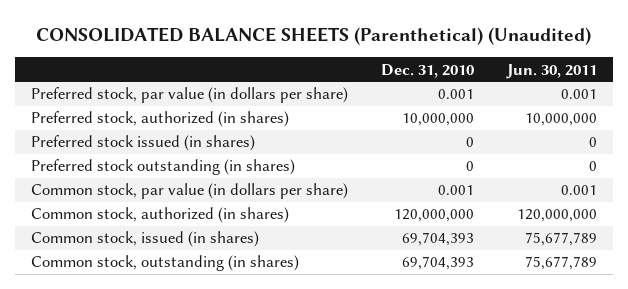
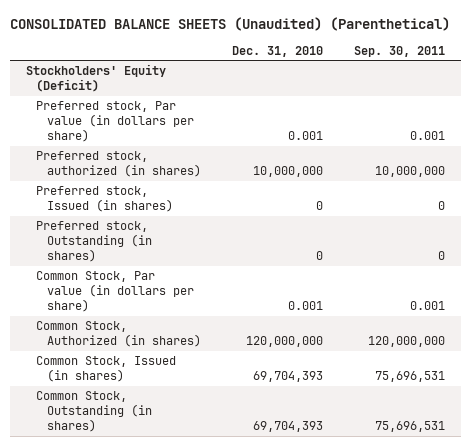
- CONSOLIDATED BALANCE SHEETS (Parenthetical) (Unaudited)
+ CONSOLIDATED BALANCE SHEETS (Unaudited) (Parenthetical)
- | Dec. 31, 2010 | Jun. 30, 2011
+ | Dec. 31, 2010 | Sep. 30, 2011
- Preferred stock, par value (in dollars per share) | 0.001 | 0.001
+ Stockholders' Equity (Deficit)
+ Preferred stock, Par value (in dollars per share) | 0.001 | 0.001
- Preferred stock issued (in shares) | 0 | 0
- Preferred stock outstanding (in shares) | 0 | 0
- Common stock, par value (in dollars per share) | 0.001 | 0.001
- Common stock, authorized (in shares) | 120,000,000 | 120,000,000
- Common stock, issued (in shares) | 69,704,393 | 75,677,789
- Common stock, outstanding (in shares) | 69,704,393 | 75,677,789
+ Preferred stock, Issued (in shares) | 0 | 0
+ Preferred stock, Outstanding (in shares) | 0 | 0
+ Common Stock, Par value (in dollars per share) | 0.001 | 0.001
+ Common Stock, Authorized (in shares) | 120,000,000 | 120,000,000
+ Common Stock, Issued (in shares) | 69,704,393 | 75,696,531
+ Common Stock, Outstanding (in shares) | 69,704,393 | 75,696,531

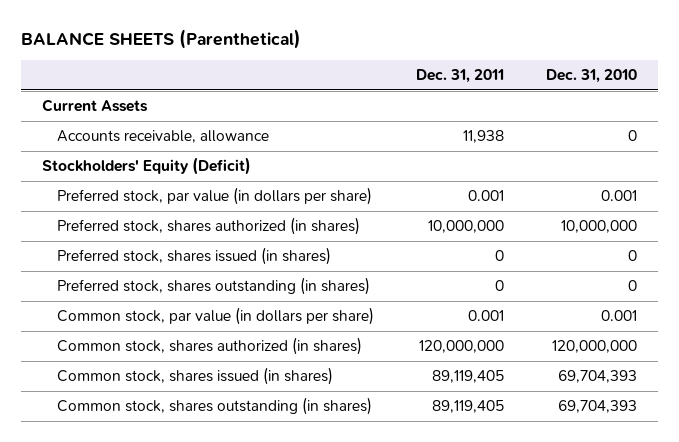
- CONSOLIDATED BALANCE SHEETS (Unaudited) (Parenthetical)
+ BALANCE SHEETS (Parenthetical)
- | Dec. 31, 2010 | Sep. 30, 2011
+ | Dec. 31, 2011 | Dec. 31, 2010
+ Current Assets
+ Accounts receivable, allowance | 11,938 | 0
- Preferred stock, Par value (in dollars per share) | 0.001 | 0.001
- Preferred stock, authorized (in shares) | 10,000,000 | 10,000,000
- Preferred stock, Issued (in shares) | 0 | 0
- Preferred stock, Outstanding (in shares) | 0 | 0
- Common Stock, Par value (in dollars per share) | 0.001 | 0.001
- Common Stock, Authorized (in shares) | 120,000,000 | 120,000,000
- Common Stock, Issued (in shares) | 69,704,393 | 75,696,531
- Common Stock, Outstanding (in shares) | 69,704,393 | 75,696,531
+ Preferred stock, par value (in dollars per share) | 0.001 | 0.001
+ Preferred stock, shares authorized (in shares) | 10,000,000 | 10,000,000
+ Preferred stock, shares issued (in shares) | 0 | 0
+ Preferred stock, shares outstanding (in shares) | 0 | 0
+ Common stock, par value (in dollars per share) | 0.001 | 0.001
+ Common stock, shares authorized (in shares) | 120,000,000 | 120,000,000
+ Common stock, shares issued (in shares) | 89,119,405 | 69,704,393
+ Common stock, shares outstanding (in shares) | 89,119,405 | 69,704,393

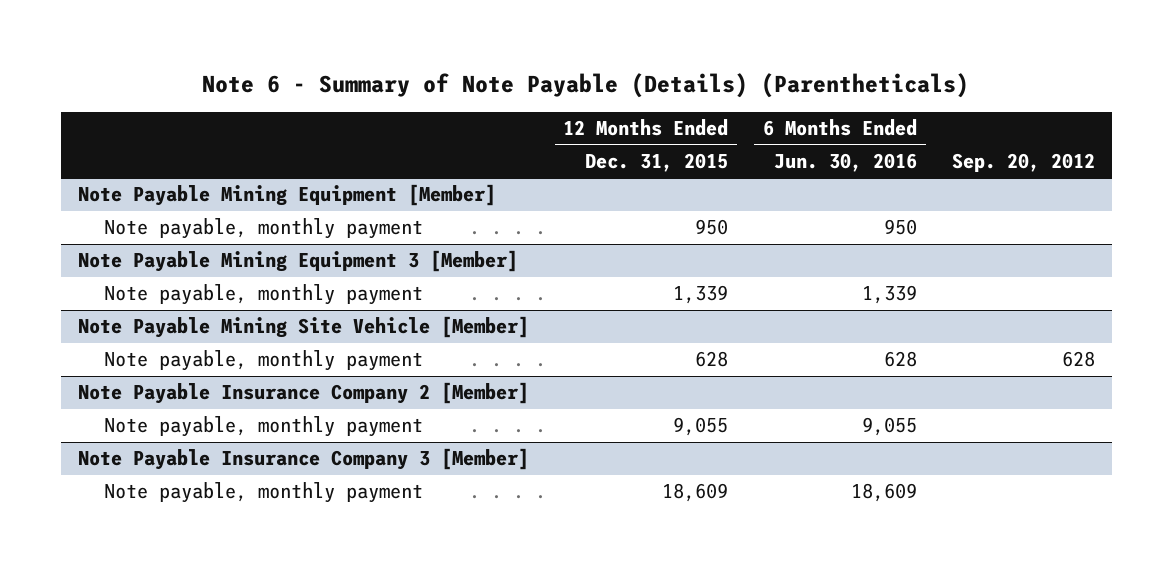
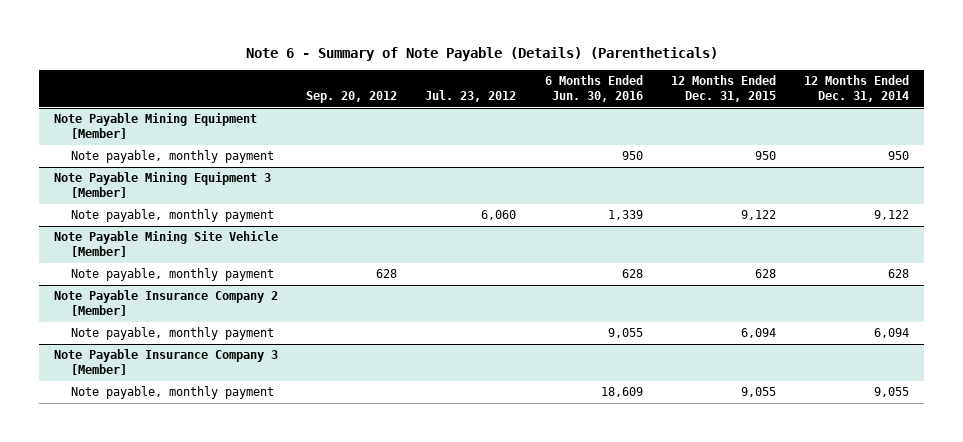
- | 12 Months Ended Dec. 31, 2015 | 6 Months Ended Jun. 30, 2016 | Sep. 20, 2012
+ | Sep. 20, 2012 | Jul. 23, 2012 | 6 Months Ended Jun. 30, 2016 | 12 Months Ended Dec. 31, 2015 | 12 Months Ended Dec. 31, 2014
@ Note Payable Mining Equipment 3 [Member]
- Note payable, monthly payment | 1,339 | 1,339 |
+ Note payable, monthly payment | | 6,060 | 1,339 | 9,122 | 9,122
@ Note Payable Insurance Company 2 [Member]
- Note payable, monthly payment | 9,055 | 9,055 |
+ Note payable, monthly payment | | | 9,055 | 6,094 | 6,094
@ Note Payable Insurance Company 3 [Member]
- Note payable, monthly payment | 18,609 | 18,609 |
+ Note payable, monthly payment | | | 18,609 | 9,055 | 9,055

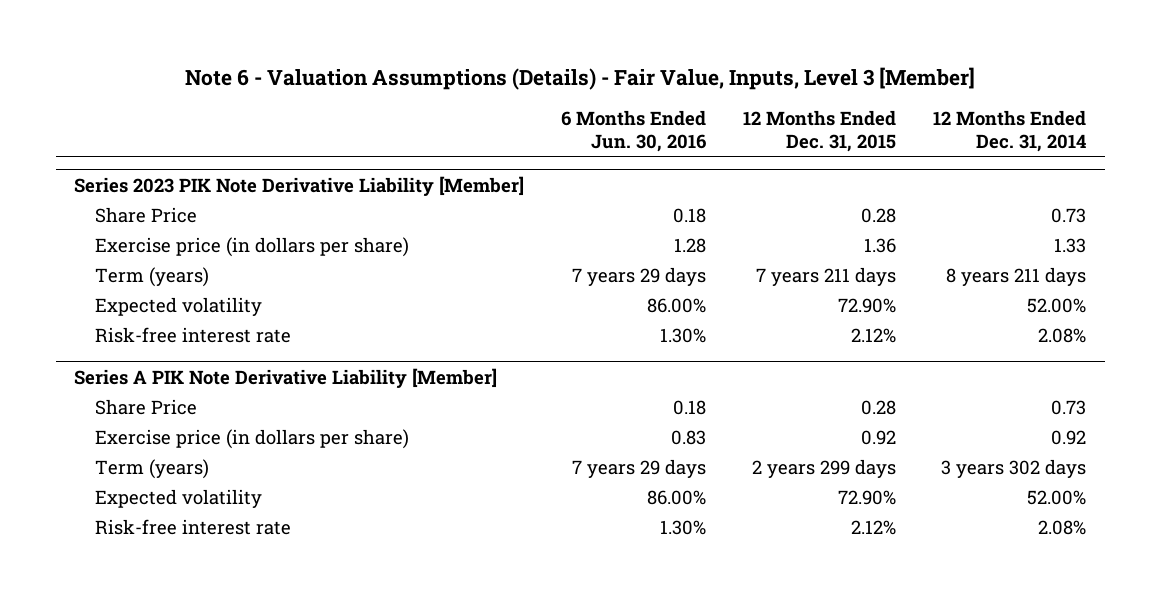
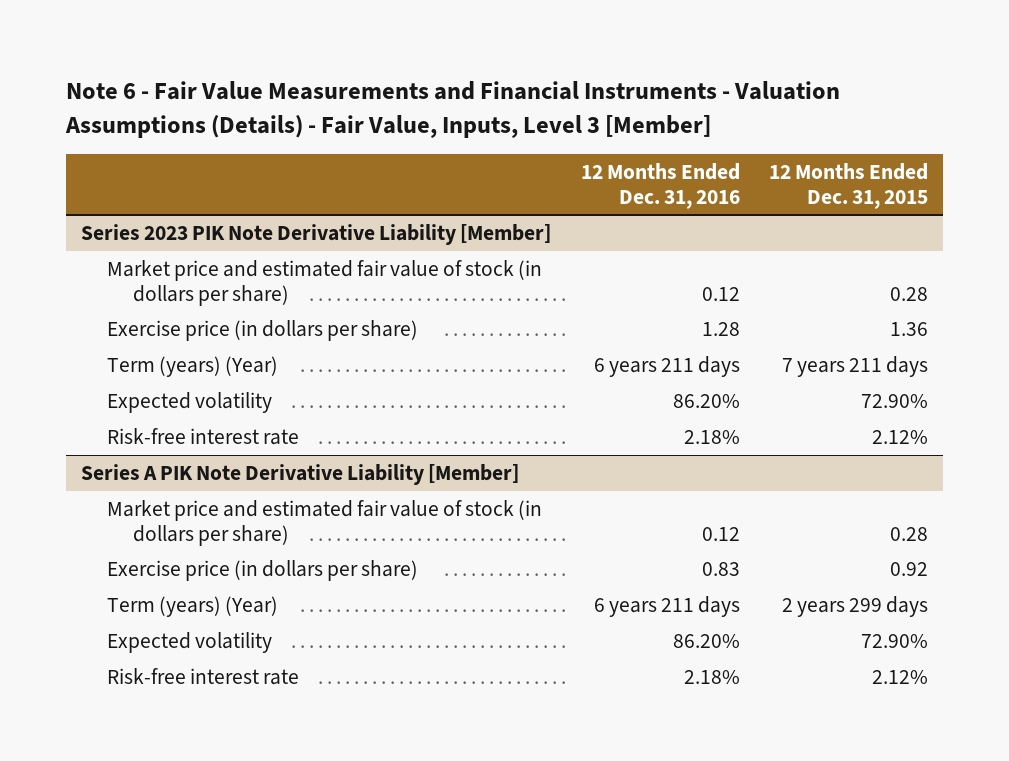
- Note 6 - Valuation Assumptions (Details) - Fair Value, Inputs, Level 3 [Member]
+ Note 6 - Fair Value Measurements and Financial Instruments - Valuation Assumptions (Details) - Fair Value, Inputs, Level 3 [Member]
- | 6 Months Ended Jun. 30, 2016 | 12 Months Ended Dec. 31, 2015 | 12 Months Ended Dec. 31, 2014
+ | 12 Months Ended Dec. 31, 2016 | 12 Months Ended Dec. 31, 2015
@ Series 2023 PIK Note Derivative Liability [Member]
- Share Price | 0.18 | 0.28 | 0.73
+ Market price and estimated fair value of stock (in dollars per share) | 0.12 | 0.28
- Term (years) | 7 years 29 days | 7 years 211 days | 8 years 211 days
+ Term (years) (Year) | 6 years 211 days | 7 years 211 days
@ Series A PIK Note Derivative Liability [Member]
- Share Price | 0.18 | 0.28 | 0.73
+ Market price and estimated fair value of stock (in dollars per share) | 0.12 | 0.28
- Term (years) | 7 years 29 days | 2 years 299 days | 3 years 302 days
+ Term (years) (Year) | 6 years 211 days | 2 years 299 days

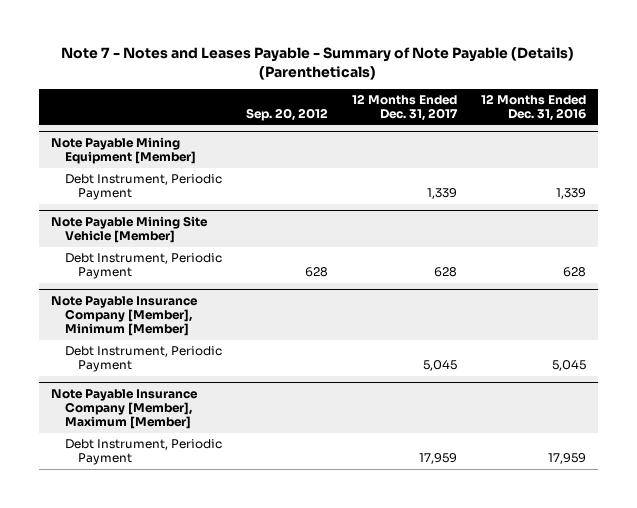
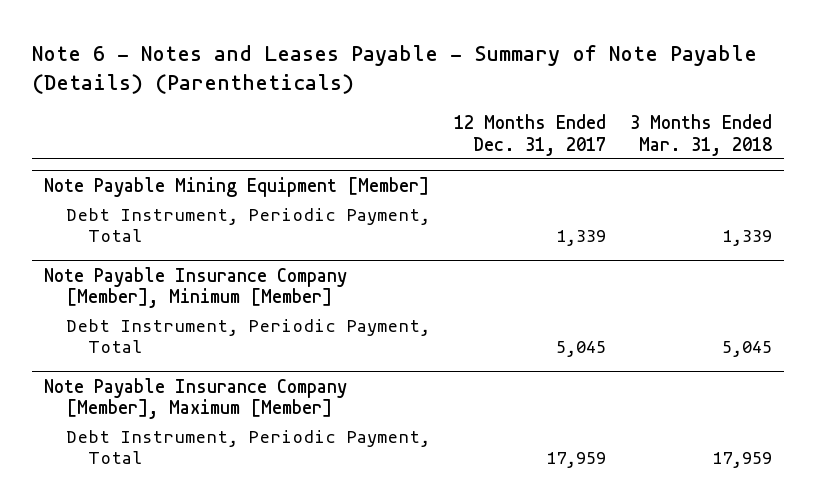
- Note 7 - Notes and Leases Payable - Summary of Note Payable (Details) (Parentheticals)
+ Note 6 - Notes and Leases Payable - Summary of Note Payable (Details) (Parentheticals)
- | Sep. 20, 2012 | 12 Months Ended Dec. 31, 2017 | 12 Months Ended Dec. 31, 2016
+ | 12 Months Ended Dec. 31, 2017 | 3 Months Ended Mar. 31, 2018
@ Note Payable Mining Equipment [Member]
- Debt Instrument, Periodic Payment | | 1,339 | 1,339
- Note Payable Mining Site Vehicle [Member]
- Debt Instrument, Periodic Payment | 628 | 628 | 628
@ Note Payable Mining Equipment [Member]
+ Debt Instrument, Periodic Payment, Total | 1,339 | 1,339
@ Note Payable Insurance Company [Member], Minimum [Member]
- Debt Instrument, Periodic Payment | | 5,045 | 5,045
+ Debt Instrument, Periodic Payment, Total | 5,045 | 5,045
@ Note Payable Insurance Company [Member], Maximum [Member]
- Debt Instrument, Periodic Payment | | 17,959 | 17,959
+ Debt Instrument, Periodic Payment, Total | 17,959 | 17,959

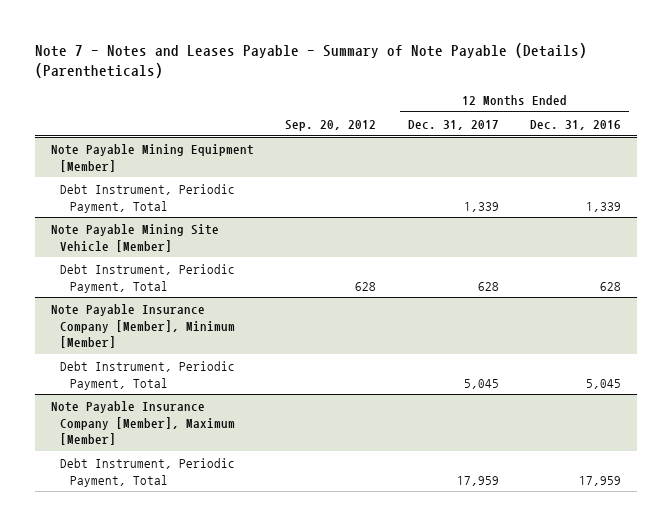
- Note 6 - Notes and Leases Payable - Summary of Note Payable (Details) (Parentheticals)
+ Note 7 - Notes and Leases Payable - Summary of Note Payable (Details) (Parentheticals)
- | 12 Months Ended Dec. 31, 2017 | 3 Months Ended Mar. 31, 2018
+ | Sep. 20, 2012 | 12 Months Ended Dec. 31, 2017 | 12 Months Ended Dec. 31, 2016
+ Note Payable Mining Site Vehicle [Member]
+ Debt Instrument, Periodic Payment, Total | 628 | 628 | 628

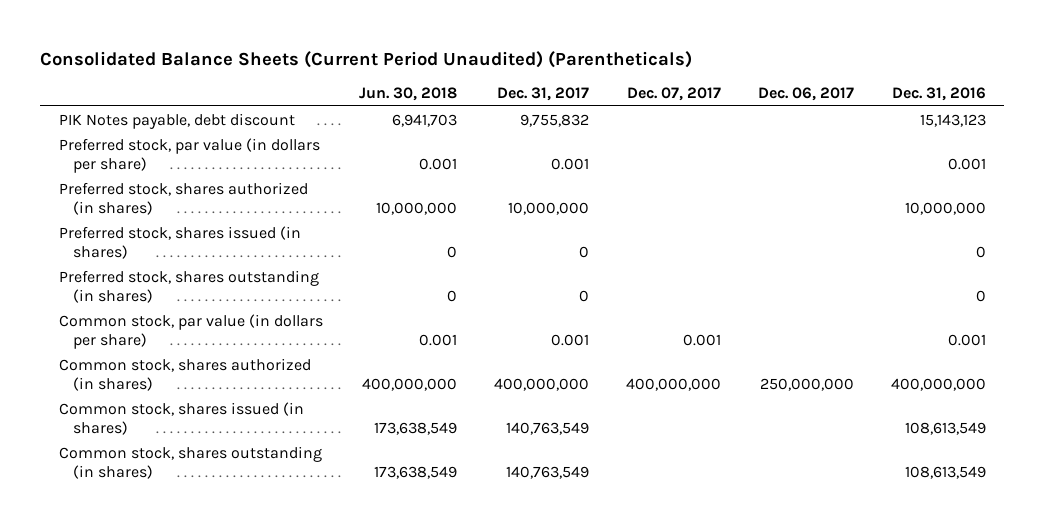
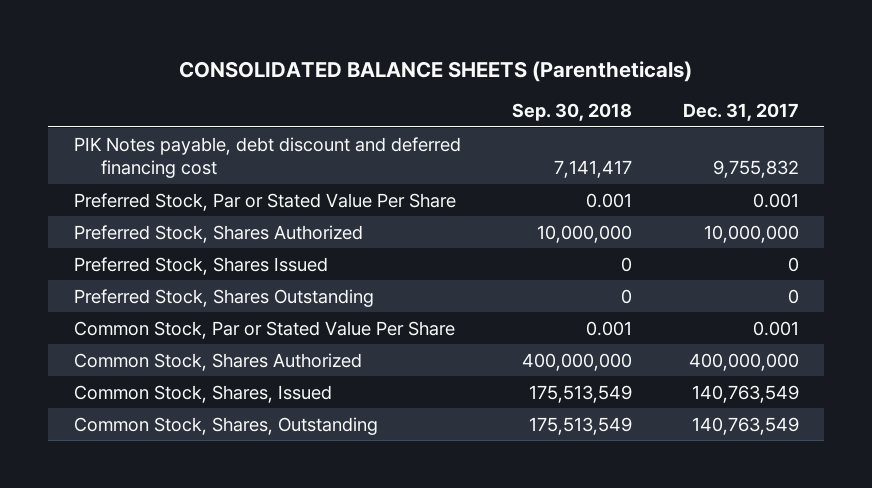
- Consolidated Balance Sheets (Current Period Unaudited) (Parentheticals)
+ CONSOLIDATED BALANCE SHEETS (Parentheticals)
- | Jun. 30, 2018 | Dec. 31, 2017 | Dec. 07, 2017 | Dec. 06, 2017 | Dec. 31, 2016
+ | Sep. 30, 2018 | Dec. 31, 2017
- PIK Notes payable, debt discount | 6,941,703 | 9,755,832 | | | 15,143,123
- Preferred stock, par value (in dollars per share) | 0.001 | 0.001 | | | 0.001
- Preferred stock, shares authorized (in shares) | 10,000,000 | 10,000,000 | | | 10,000,000
- Preferred stock, shares issued (in shares) | 0 | 0 | | | 0
- Preferred stock, shares outstanding (in shares) | 0 | 0 | | | 0
- Common stock, par value (in dollars per share) | 0.001 | 0.001 | 0.001 | | 0.001
- Common stock, shares authorized (in shares) | 400,000,000 | 400,000,000 | 400,000,000 | 250,000,000 | 400,000,000
- Common stock, shares issued (in shares) | 173,638,549 | 140,763,549 | | | 108,613,549
- Common stock, shares outstanding (in shares) | 173,638,549 | 140,763,549 | | | 108,613,549
+ PIK Notes payable, debt discount and deferred financing cost | 7,141,417 | 9,755,832
+ Preferred Stock, Par or Stated Value Per Share | 0.001 | 0.001
+ Preferred Stock, Shares Authorized | 10,000,000 | 10,000,000
+ Preferred Stock, Shares Issued | 0 | 0
+ Preferred Stock, Shares Outstanding | 0 | 0
+ Common Stock, Par or Stated Value Per Share | 0.001 | 0.001
+ Common Stock, Shares Authorized | 400,000,000 | 400,000,000
+ Common Stock, Shares, Issued | 175,513,549 | 140,763,549
+ Common Stock, Shares, Outstanding | 175,513,549 | 140,763,549

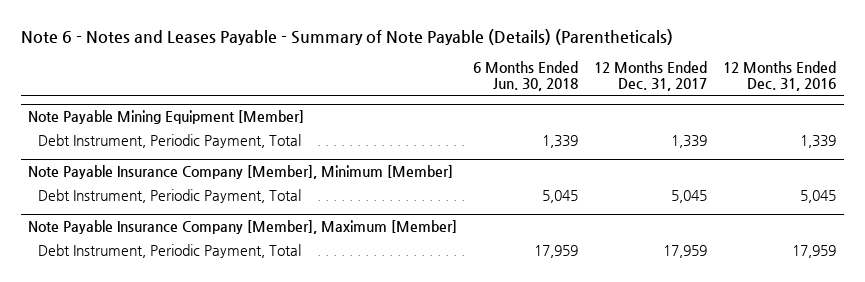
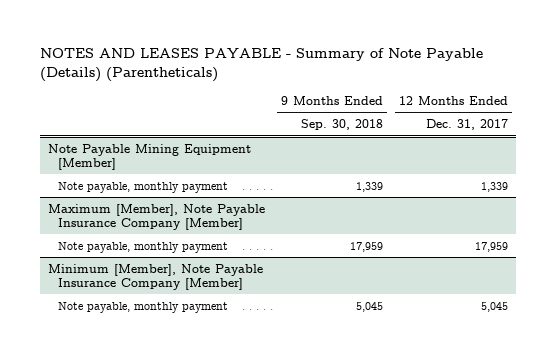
- Note 6 - Notes and Leases Payable - Summary of Note Payable (Details) (Parentheticals)
+ NOTES AND LEASES PAYABLE - Summary of Note Payable (Details) (Parentheticals)
- | 6 Months Ended Jun. 30, 2018 | 12 Months Ended Dec. 31, 2017 | 12 Months Ended Dec. 31, 2016
+ | 9 Months Ended Sep. 30, 2018 | 12 Months Ended Dec. 31, 2017
@ Note Payable Mining Equipment [Member]
- Debt Instrument, Periodic Payment, Total | 1,339 | 1,339 | 1,339
- Note Payable Insurance Company [Member], Minimum [Member]
- Debt Instrument, Periodic Payment, Total | 5,045 | 5,045 | 5,045
- Note Payable Insurance Company [Member], Maximum [Member]
- Debt Instrument, Periodic Payment, Total | 17,959 | 17,959 | 17,959
@ Note Payable Mining Equipment [Member]
+ Note payable, monthly payment | 1,339 | 1,339
+ Maximum [Member], Note Payable Insurance Company [Member]
+ Note payable, monthly payment | 17,959 | 17,959
+ Minimum [Member], Note Payable Insurance Company [Member]
+ Note payable, monthly payment | 5,045 | 5,045

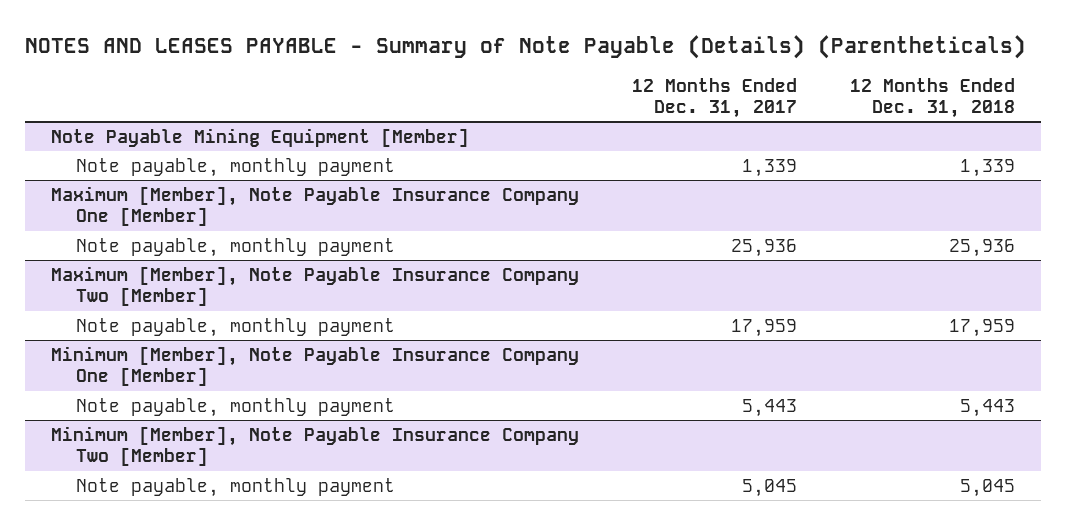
- | 9 Months Ended Sep. 30, 2018 | 12 Months Ended Dec. 31, 2017
+ | 12 Months Ended Dec. 31, 2017 | 12 Months Ended Dec. 31, 2018
- Maximum [Member], Note Payable Insurance Company [Member]
+ Maximum [Member], Note Payable Insurance Company One [Member]
+ Note payable, monthly payment | 25,936 | 25,936
+ Maximum [Member], Note Payable Insurance Company Two [Member]
- Minimum [Member], Note Payable Insurance Company [Member]
+ Minimum [Member], Note Payable Insurance Company One [Member]
+ Note payable, monthly payment | 5,443 | 5,443
+ Minimum [Member], Note Payable Insurance Company Two [Member]

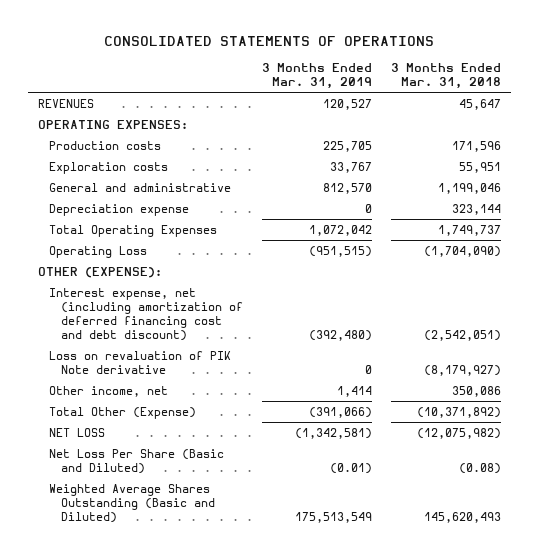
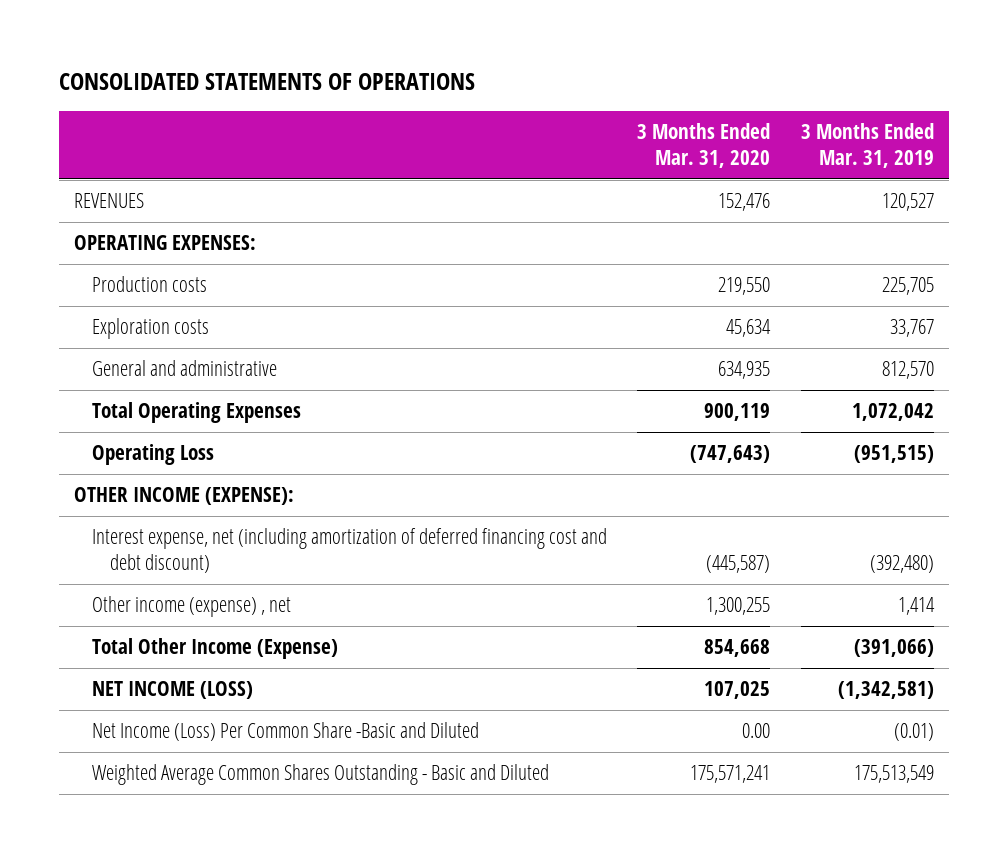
- | 3 Months Ended Mar. 31, 2019 | 3 Months Ended Mar. 31, 2018
+ | 3 Months Ended Mar. 31, 2020 | 3 Months Ended Mar. 31, 2019
- Depreciation expense | 0 | 323,144
- OTHER (EXPENSE):
+ OTHER INCOME (EXPENSE):
- Loss on revaluation of PIK Note derivative | 0 | (8,179,927)
- Other income, net | 1,414 | 350,086
- Total Other (Expense) | (391,066) | (10,371,892)
- NET LOSS | (1,342,581) | (12,075,982)
- Net Loss Per Share (Basic and Diluted) | (0.01) | (0.08)
- Weighted Average Shares Outstanding (Basic and Diluted) | 175,513,549 | 145,620,493
+ Other income (expense) , net | 1,300,255 | 1,414
+ Total Other Income (Expense) | 854,668 | (391,066)
+ NET INCOME (LOSS) | 107,025 | (1,342,581)
+ Net Income (Loss) Per Common Share -Basic and Diluted | 0.00 | (0.01)
+ Weighted Average Common Shares Outstanding - Basic and Diluted | 175,571,241 | 175,513,549

